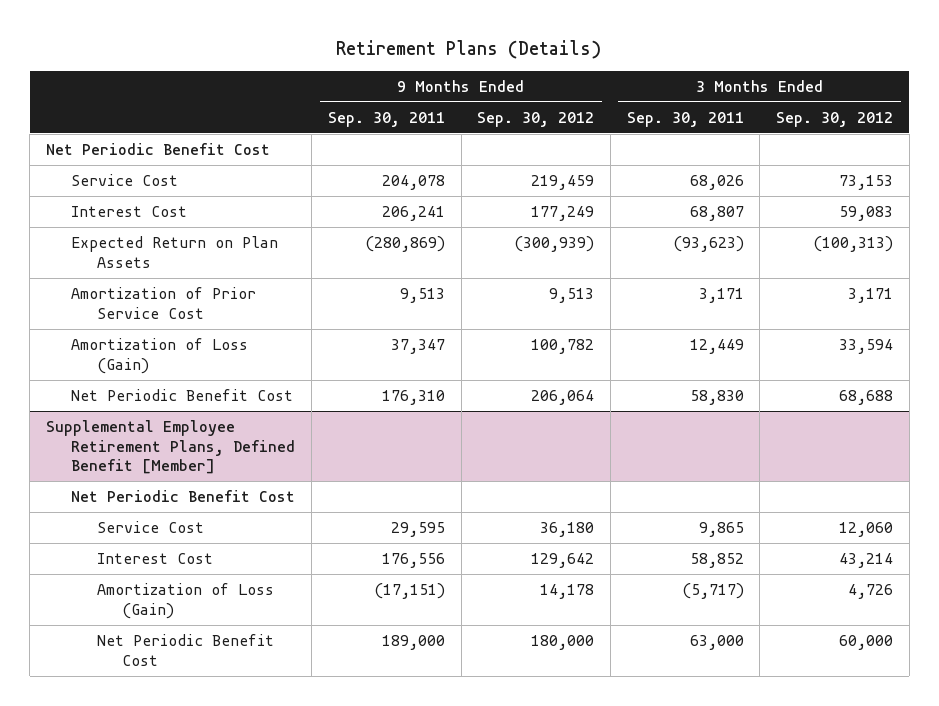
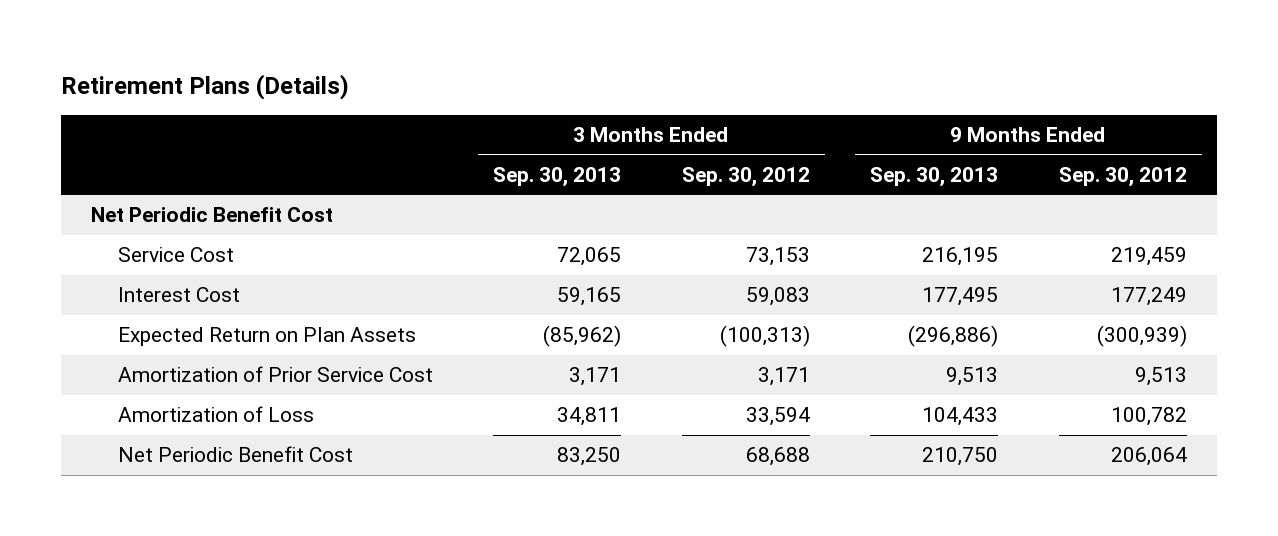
- | 9 Months Ended Sep. 30, 2011 | 9 Months Ended Sep. 30, 2012 | 3 Months Ended Sep. 30, 2011 | 3 Months Ended Sep. 30, 2012
+ | 3 Months Ended Sep. 30, 2013 | 3 Months Ended Sep. 30, 2012 | 9 Months Ended Sep. 30, 2013 | 9 Months Ended Sep. 30, 2012
- Amortization of Loss (Gain) | 37,347 | 100,782 | 12,449 | 33,594
+ Amortization of Loss | 34,811 | 33,594 | 104,433 | 100,782
- Supplemental Employee Retirement Plans, Defined Benefit [Member]
- Net Periodic Benefit Cost
- Service Cost | 29,595 | 36,180 | 9,865 | 12,060
- Interest Cost | 176,556 | 129,642 | 58,852 | 43,214
- Amortization of Loss (Gain) | (17,151) | 14,178 | (5,717) | 4,726
- Net Periodic Benefit Cost | 189,000 | 180,000 | 63,000 | 60,000

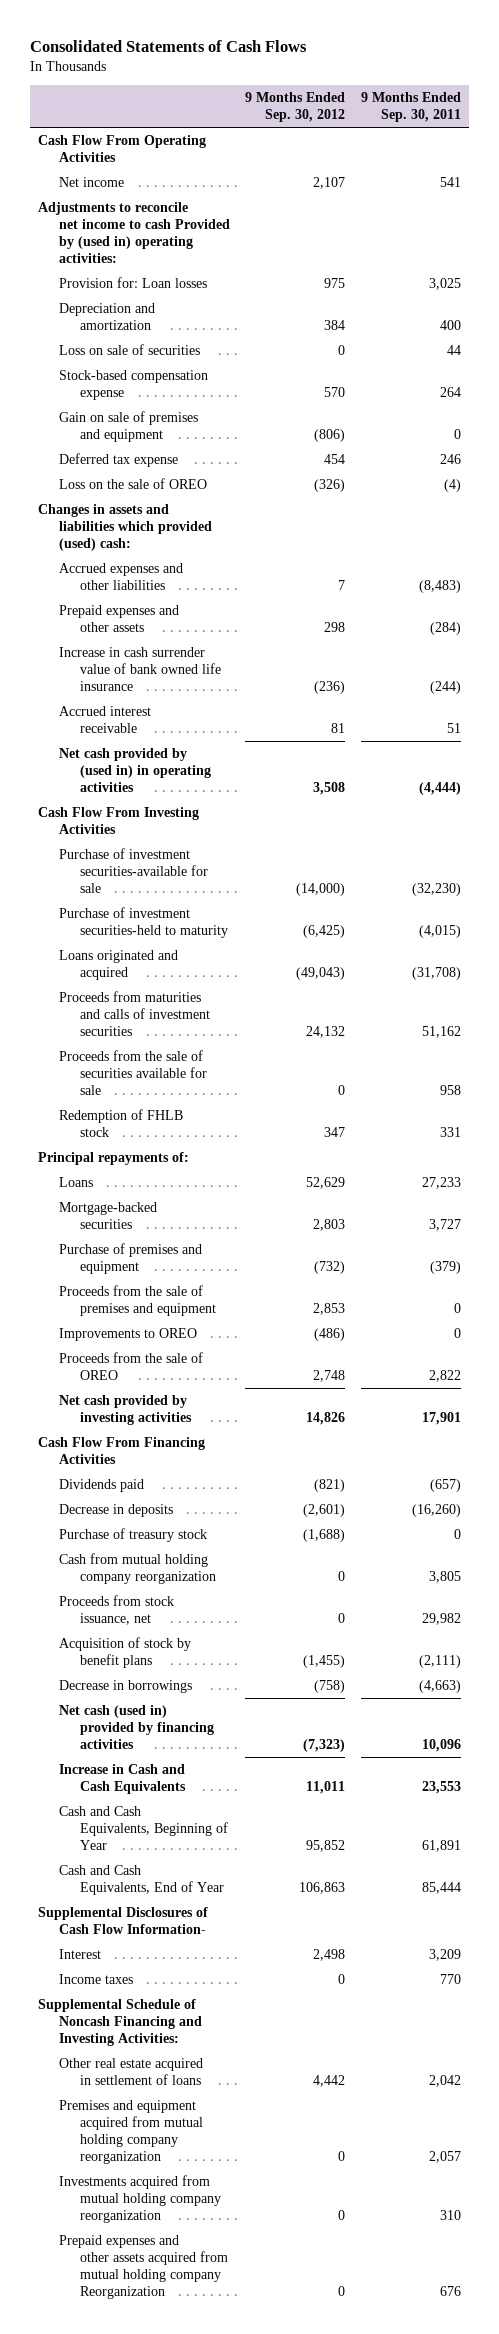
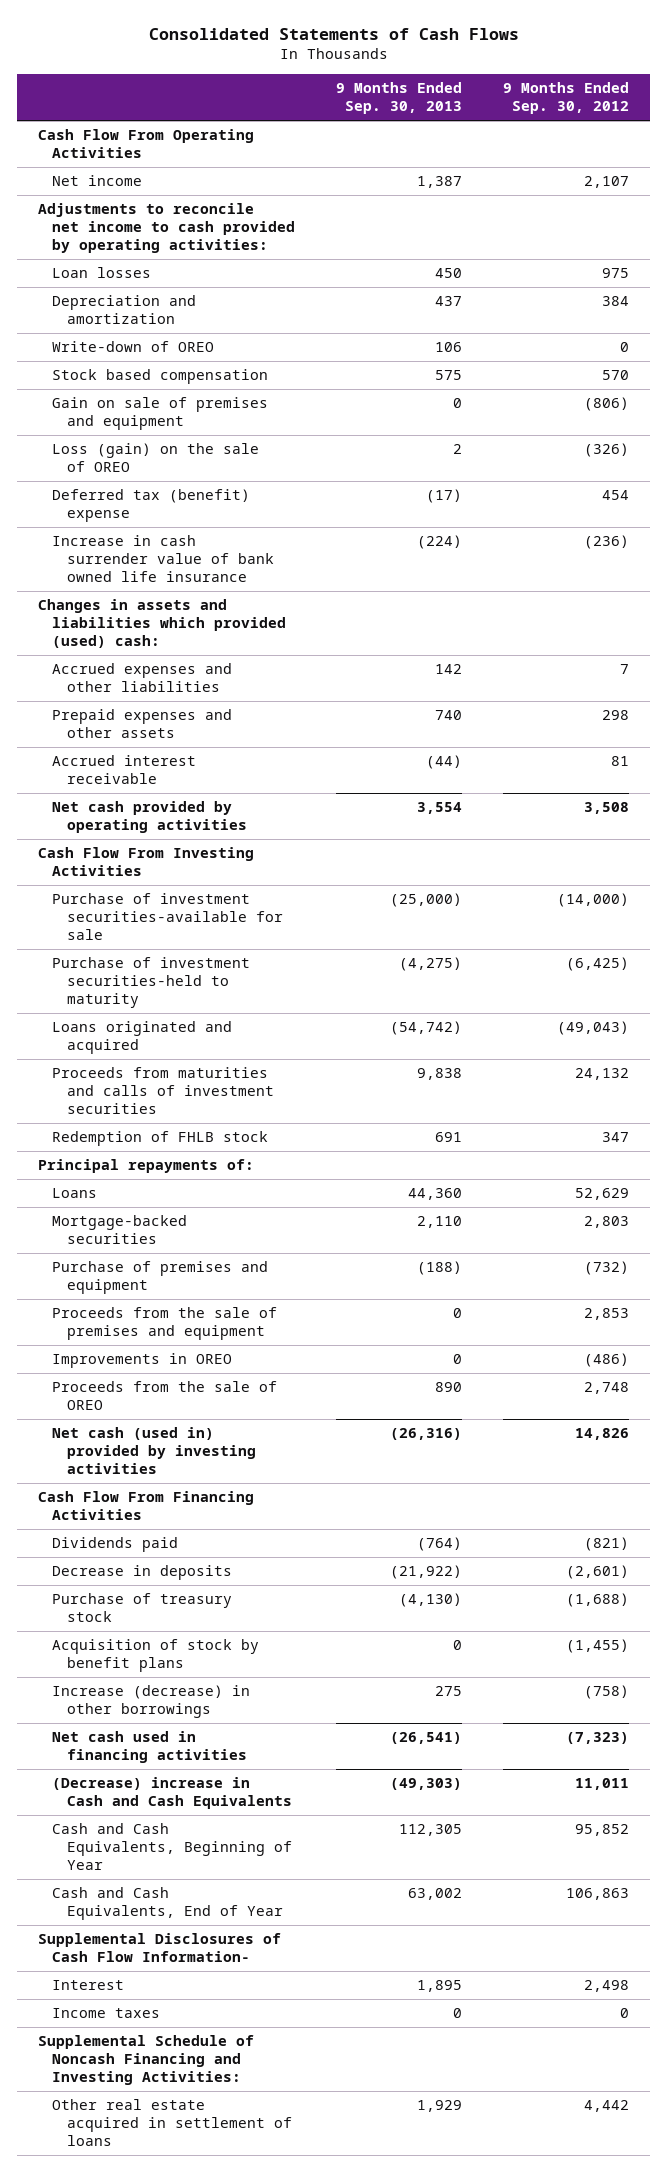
- | 9 Months Ended Sep. 30, 2012 | 9 Months Ended Sep. 30, 2011
+ | 9 Months Ended Sep. 30, 2013 | 9 Months Ended Sep. 30, 2012
- Adjustments to reconcile net income to cash Provided by (used in) operating activities:
- Provision for: Loan losses | 975 | 3,025
+ Adjustments to reconcile net income to cash provided by operating activities:
+ Loan losses | 450 | 975
- Loss on sale of securities | 0 | 44
- Stock-based compensation expense | 570 | 264
+ Write-down of OREO | 106 | 0
+ Stock based compensation | 575 | 570
- Deferred tax expense | 454 | 246
- Loss on the sale of OREO | (326) | (4)
+ Loss (gain) on the sale of OREO | 2 | (326)
+ Deferred tax (benefit) expense | (17) | 454
moved up: Increase in cash surrender value of bank owned life insurance | (224) | (236)
- Net cash provided by (used in) in operating activities | 3,508 | (4,444)
+ Net cash provided by operating activities | 3,554 | 3,508
- Proceeds from the sale of securities available for sale | 0 | 958
- Improvements to OREO | (486) | 0
+ Improvements in OREO | 0 | (486)
- Net cash provided by investing activities | 14,826 | 17,901
+ Net cash (used in) provided by investing activities | (26,316) | 14,826
- Cash from mutual holding company reorganization | 0 | 3,805
- Proceeds from stock issuance, net | 0 | 29,982
- Decrease in borrowings | (758) | (4,663)
- Net cash (used in) provided by financing activities | (7,323) | 10,096
- Increase in Cash and Cash Equivalents | 11,011 | 23,553
+ Increase (decrease) in other borrowings | 275 | (758)
+ Net cash used in financing activities | (26,541) | (7,323)
+ (Decrease) increase in Cash and Cash Equivalents | (49,303) | 11,011
- Premises and equipment acquired from mutual holding company reorganization | 0 | 2,057
- Investments acquired from mutual holding company reorganization | 0 | 310
- Prepaid expenses and other assets acquired from mutual holding company Reorganization | 0 | 676

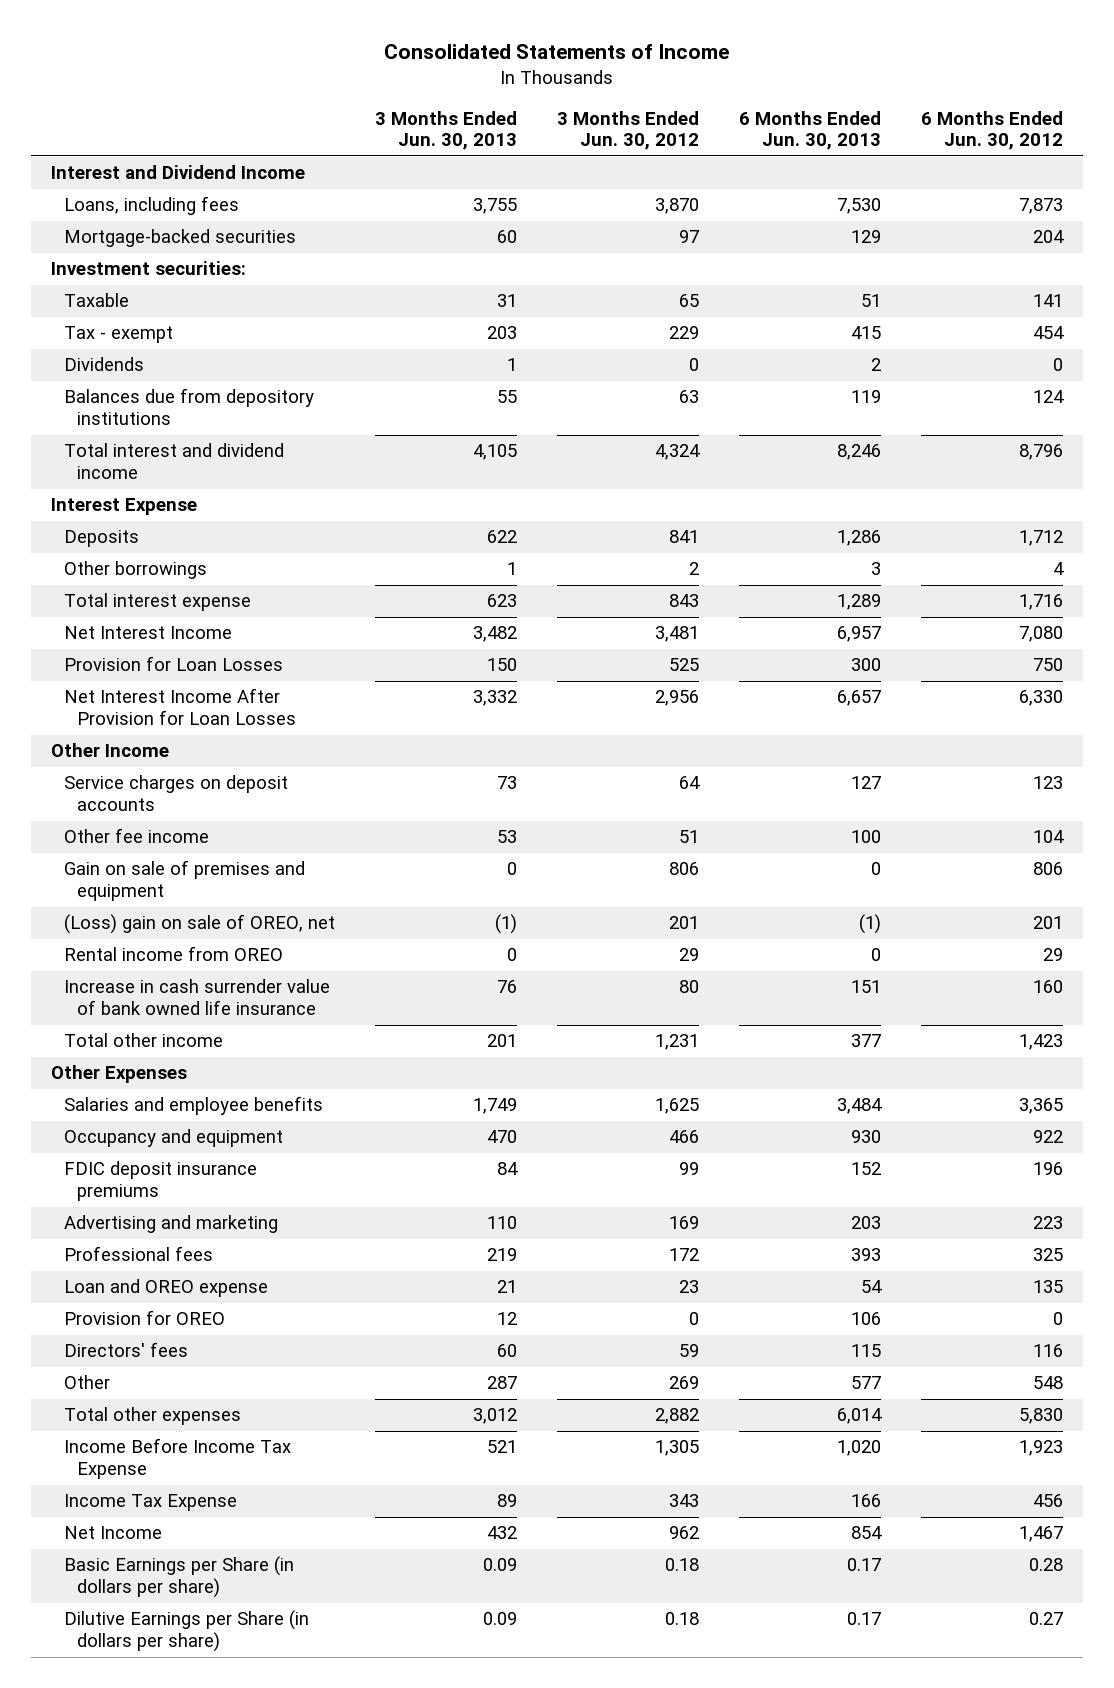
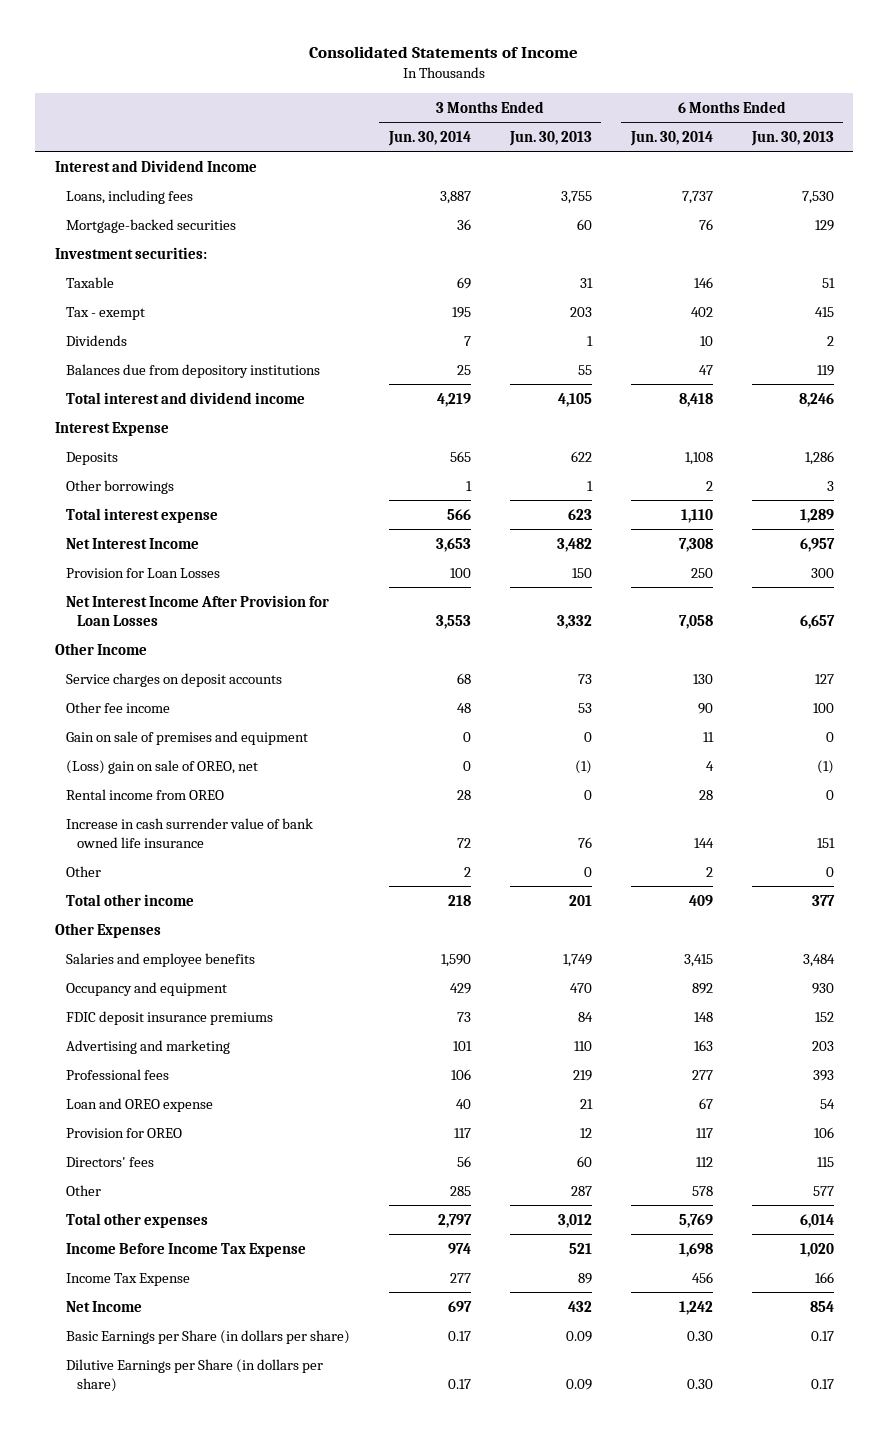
- | 3 Months Ended Jun. 30, 2013 | 3 Months Ended Jun. 30, 2012 | 6 Months Ended Jun. 30, 2013 | 6 Months Ended Jun. 30, 2012
+ | 3 Months Ended Jun. 30, 2014 | 3 Months Ended Jun. 30, 2013 | 6 Months Ended Jun. 30, 2014 | 6 Months Ended Jun. 30, 2013
+ Other | 2 | 0 | 2 | 0

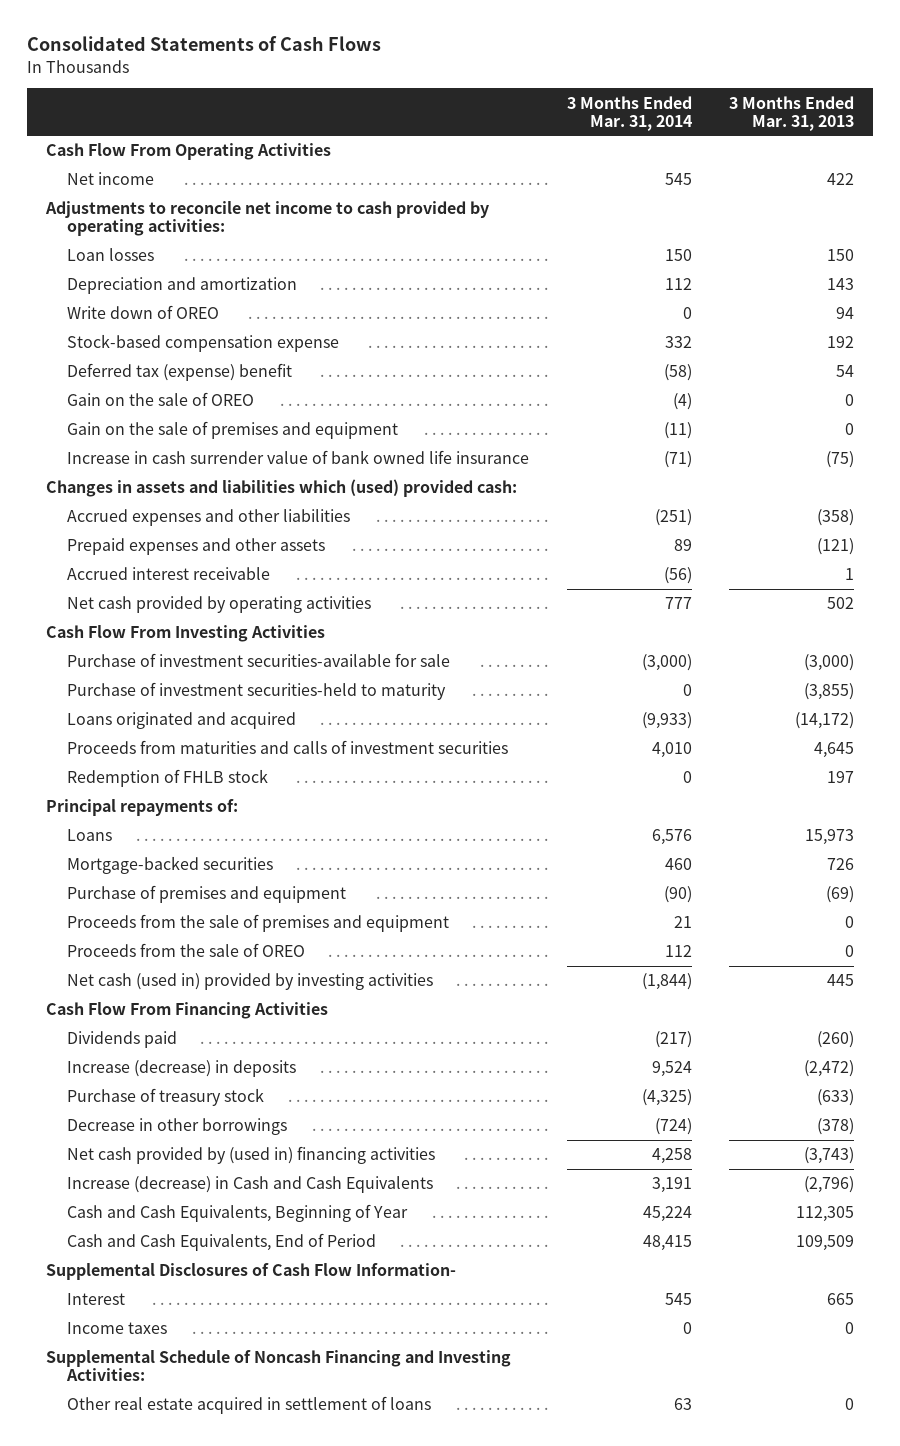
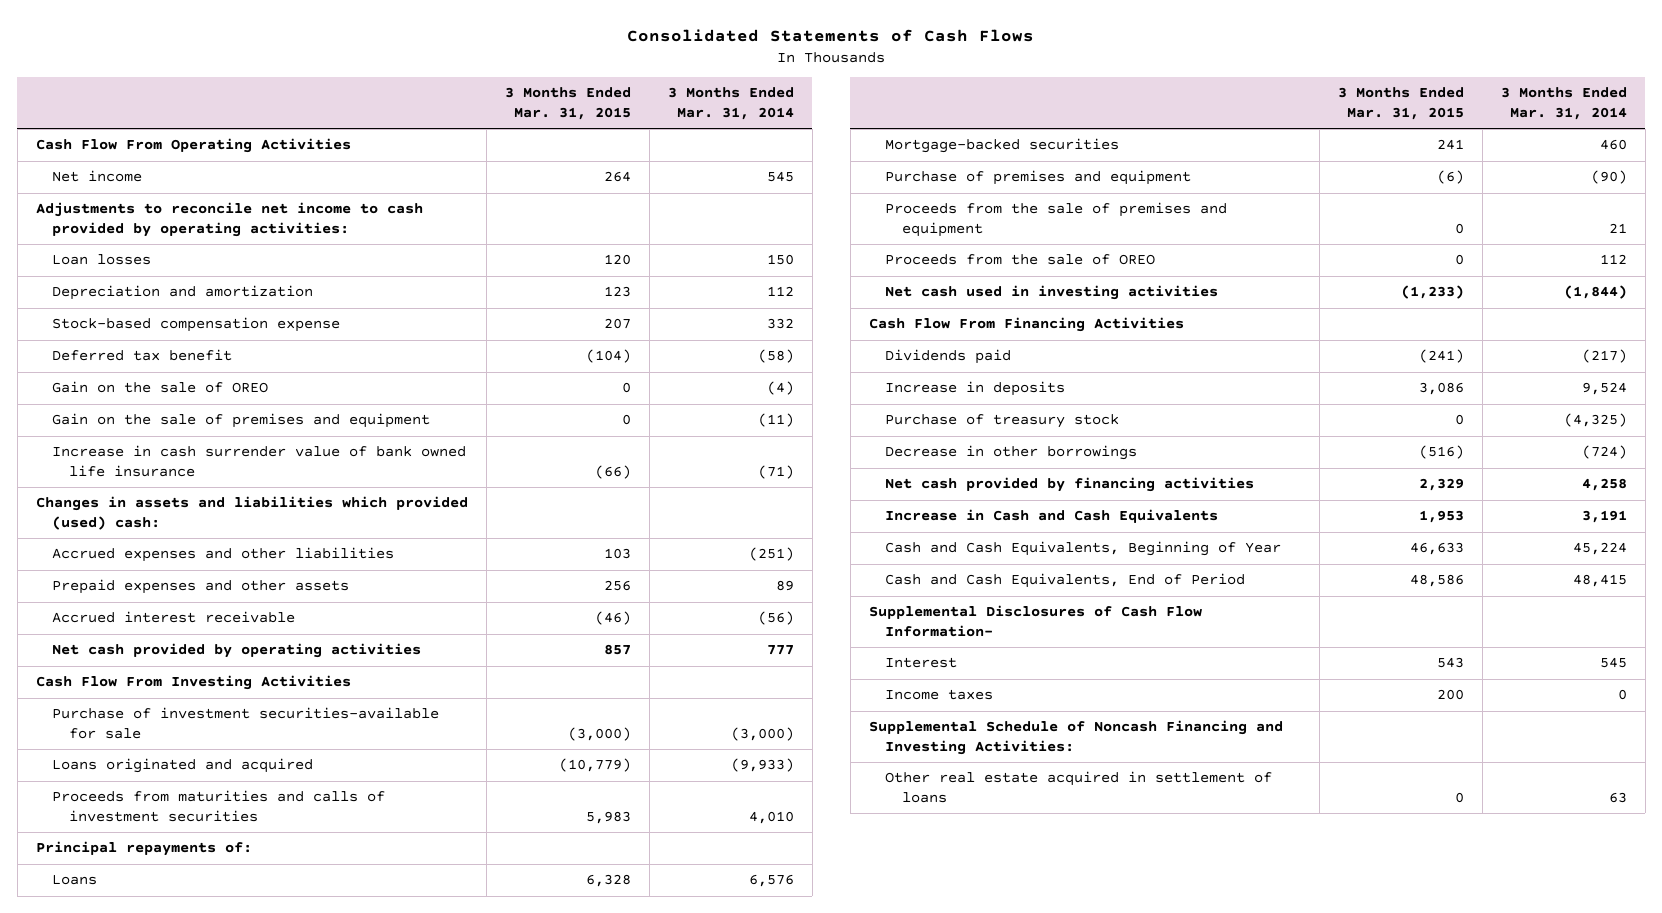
- | 3 Months Ended Mar. 31, 2014 | 3 Months Ended Mar. 31, 2013
+ | 3 Months Ended Mar. 31, 2015 | 3 Months Ended Mar. 31, 2014
- Write down of OREO | 0 | 94
- Deferred tax (expense) benefit | (58) | 54
+ Deferred tax benefit | (104) | (58)
- Changes in assets and liabilities which (used) provided cash:
+ Changes in assets and liabilities which provided (used) cash:
- Purchase of investment securities-held to maturity | 0 | (3,855)
- Redemption of FHLB stock | 0 | 197
- Net cash (used in) provided by investing activities | (1,844) | 445
+ Net cash used in investing activities | (1,233) | (1,844)
- Increase (decrease) in deposits | 9,524 | (2,472)
+ Increase in deposits | 3,086 | 9,524
- Net cash provided by (used in) financing activities | 4,258 | (3,743)
- Increase (decrease) in Cash and Cash Equivalents | 3,191 | (2,796)
+ Net cash provided by financing activities | 2,329 | 4,258
+ Increase in Cash and Cash Equivalents | 1,953 | 3,191

